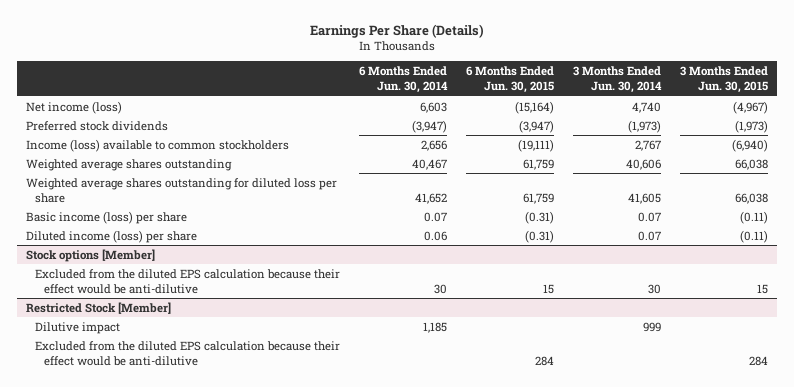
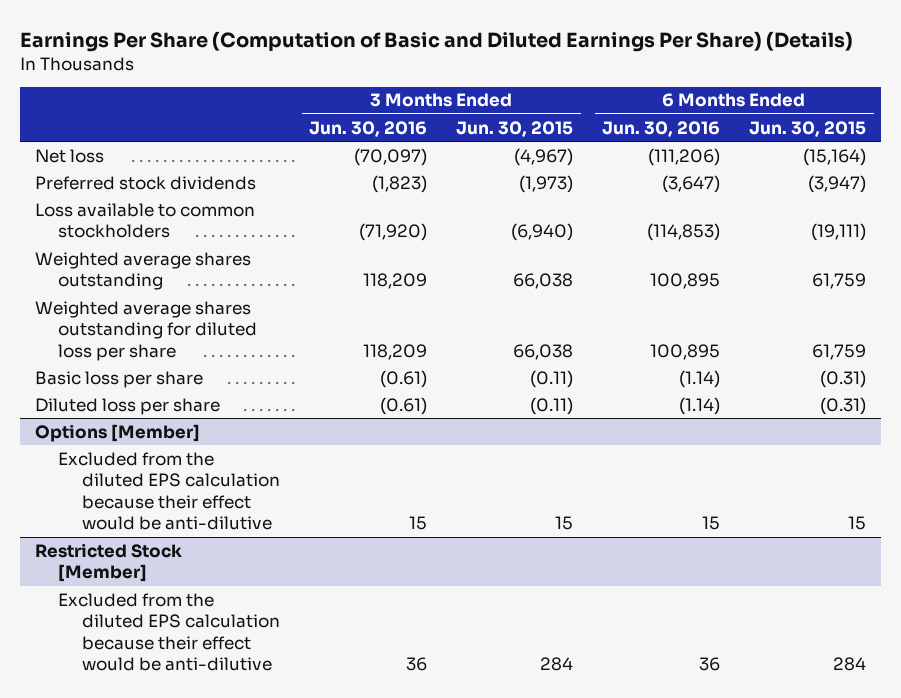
- Earnings Per Share (Details)
+ Earnings Per Share (Computation of Basic and Diluted Earnings Per Share) (Details)
- | 6 Months Ended Jun. 30, 2014 | 6 Months Ended Jun. 30, 2015 | 3 Months Ended Jun. 30, 2014 | 3 Months Ended Jun. 30, 2015
+ | 3 Months Ended Jun. 30, 2016 | 3 Months Ended Jun. 30, 2015 | 6 Months Ended Jun. 30, 2016 | 6 Months Ended Jun. 30, 2015
- Net income (loss) | 6,603 | (15,164) | 4,740 | (4,967)
+ Net loss | (70,097) | (4,967) | (111,206) | (15,164)
- Income (loss) available to common stockholders | 2,656 | (19,111) | 2,767 | (6,940)
+ Loss available to common stockholders | (71,920) | (6,940) | (114,853) | (19,111)
- Basic income (loss) per share | 0.07 | (0.31) | 0.07 | (0.11)
- Diluted income (loss) per share | 0.06 | (0.31) | 0.07 | (0.11)
- Stock options [Member]
+ Basic loss per share | (0.61) | (0.11) | (1.14) | (0.31)
+ Diluted loss per share | (0.61) | (0.11) | (1.14) | (0.31)
+ Options [Member]
@ Restricted Stock [Member]
- Dilutive impact | 1,185 | | 999 |

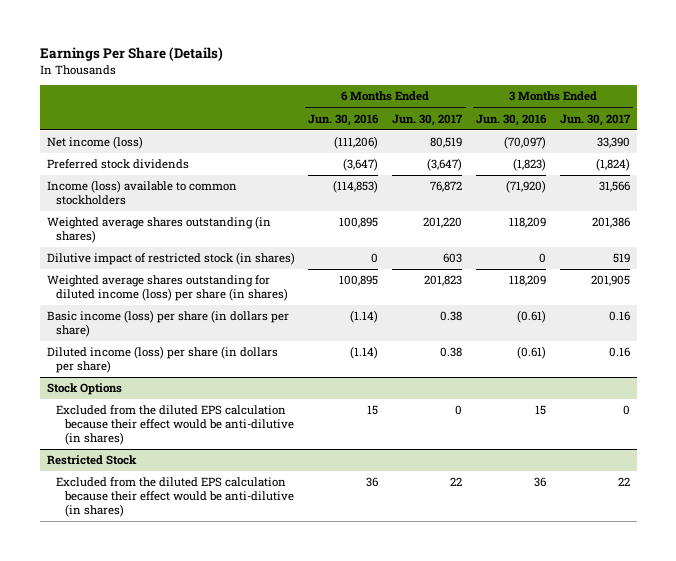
- Earnings Per Share (Computation of Basic and Diluted Earnings Per Share) (Details)
+ Earnings Per Share (Details)
- | 3 Months Ended Jun. 30, 2016 | 3 Months Ended Jun. 30, 2015 | 6 Months Ended Jun. 30, 2016 | 6 Months Ended Jun. 30, 2015
+ | 6 Months Ended Jun. 30, 2016 | 6 Months Ended Jun. 30, 2017 | 3 Months Ended Jun. 30, 2016 | 3 Months Ended Jun. 30, 2017
- Net loss | (70,097) | (4,967) | (111,206) | (15,164)
+ Net income (loss) | (111,206) | 80,519 | (70,097) | 33,390
- Loss available to common stockholders | (71,920) | (6,940) | (114,853) | (19,111)
- Weighted average shares outstanding | 118,209 | 66,038 | 100,895 | 61,759
- Weighted average shares outstanding for diluted loss per share | 118,209 | 66,038 | 100,895 | 61,759
- Basic loss per share | (0.61) | (0.11) | (1.14) | (0.31)
- Diluted loss per share | (0.61) | (0.11) | (1.14) | (0.31)
- Options [Member]
- Excluded from the diluted EPS calculation because their effect would be anti-dilutive | 15 | 15 | 15 | 15
- Restricted Stock [Member]
- Excluded from the diluted EPS calculation because their effect would be anti-dilutive | 36 | 284 | 36 | 284
+ Income (loss) available to common stockholders | (114,853) | 76,872 | (71,920) | 31,566
+ Weighted average shares outstanding (in shares) | 100,895 | 201,220 | 118,209 | 201,386
+ Dilutive impact of restricted stock (in shares) | 0 | 603 | 0 | 519
+ Weighted average shares outstanding for diluted income (loss) per share (in shares) | 100,895 | 201,823 | 118,209 | 201,905
+ Basic income (loss) per share (in dollars per share) | (1.14) | 0.38 | (0.61) | 0.16
+ Diluted income (loss) per share (in dollars per share) | (1.14) | 0.38 | (0.61) | 0.16
+ Stock Options
+ Excluded from the diluted EPS calculation because their effect would be anti-dilutive (in shares) | 15 | 0 | 15 | 0
+ Restricted Stock
+ Excluded from the diluted EPS calculation because their effect would be anti-dilutive (in shares) | 36 | 22 | 36 | 22

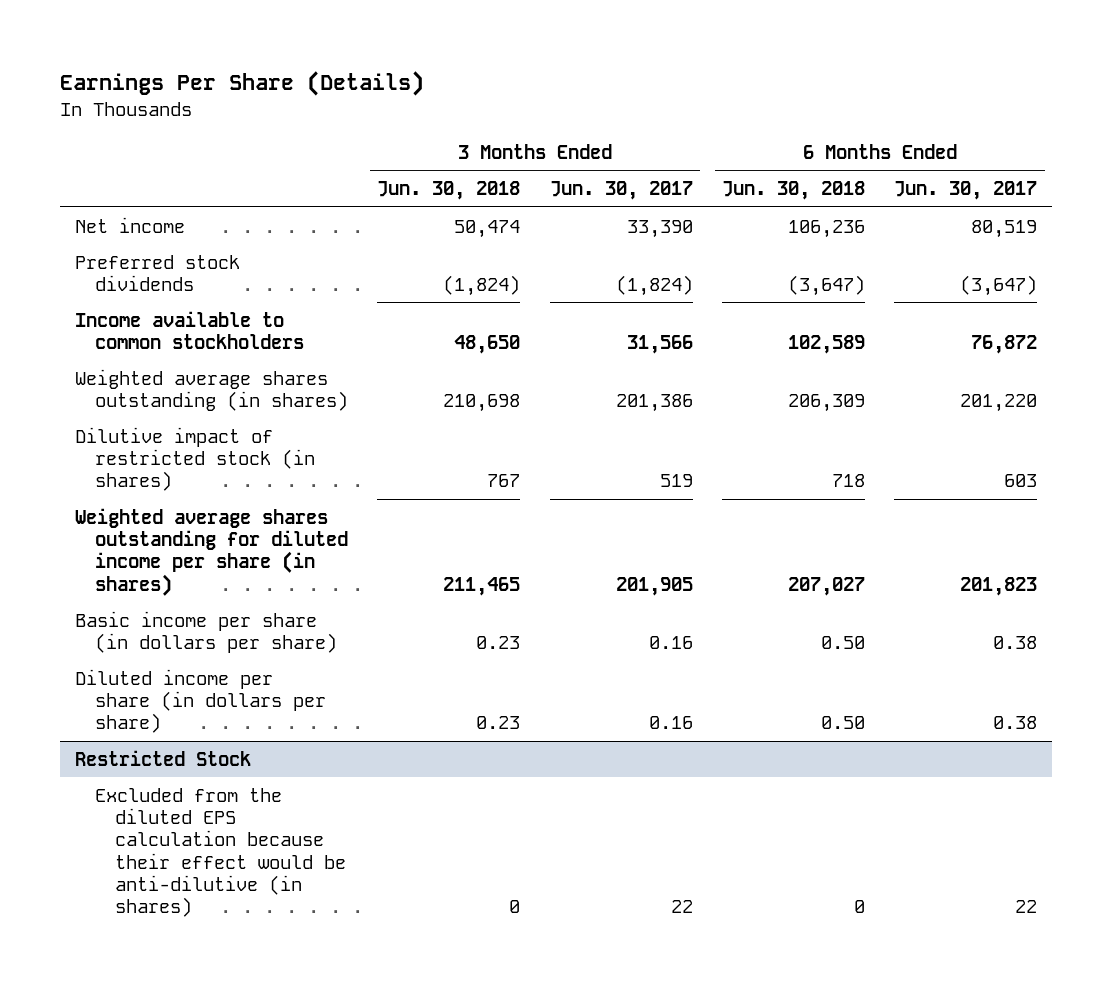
- | 6 Months Ended Jun. 30, 2016 | 6 Months Ended Jun. 30, 2017 | 3 Months Ended Jun. 30, 2016 | 3 Months Ended Jun. 30, 2017
+ | 3 Months Ended Jun. 30, 2018 | 3 Months Ended Jun. 30, 2017 | 6 Months Ended Jun. 30, 2018 | 6 Months Ended Jun. 30, 2017
- Net income (loss) | (111,206) | 80,519 | (70,097) | 33,390
+ Net income | 50,474 | 33,390 | 106,236 | 80,519
- Income (loss) available to common stockholders | (114,853) | 76,872 | (71,920) | 31,566
+ Income available to common stockholders | 48,650 | 31,566 | 102,589 | 76,872
- Weighted average shares outstanding for diluted income (loss) per share (in shares) | 100,895 | 201,823 | 118,209 | 201,905
- Basic income (loss) per share (in dollars per share) | (1.14) | 0.38 | (0.61) | 0.16
- Diluted income (loss) per share (in dollars per share) | (1.14) | 0.38 | (0.61) | 0.16
- Stock Options
- Excluded from the diluted EPS calculation because their effect would be anti-dilutive (in shares) | 15 | 0 | 15 | 0
+ Weighted average shares outstanding for diluted income per share (in shares) | 211,465 | 201,905 | 207,027 | 201,823
+ Basic income per share (in dollars per share) | 0.23 | 0.16 | 0.50 | 0.38
+ Diluted income per share (in dollars per share) | 0.23 | 0.16 | 0.50 | 0.38

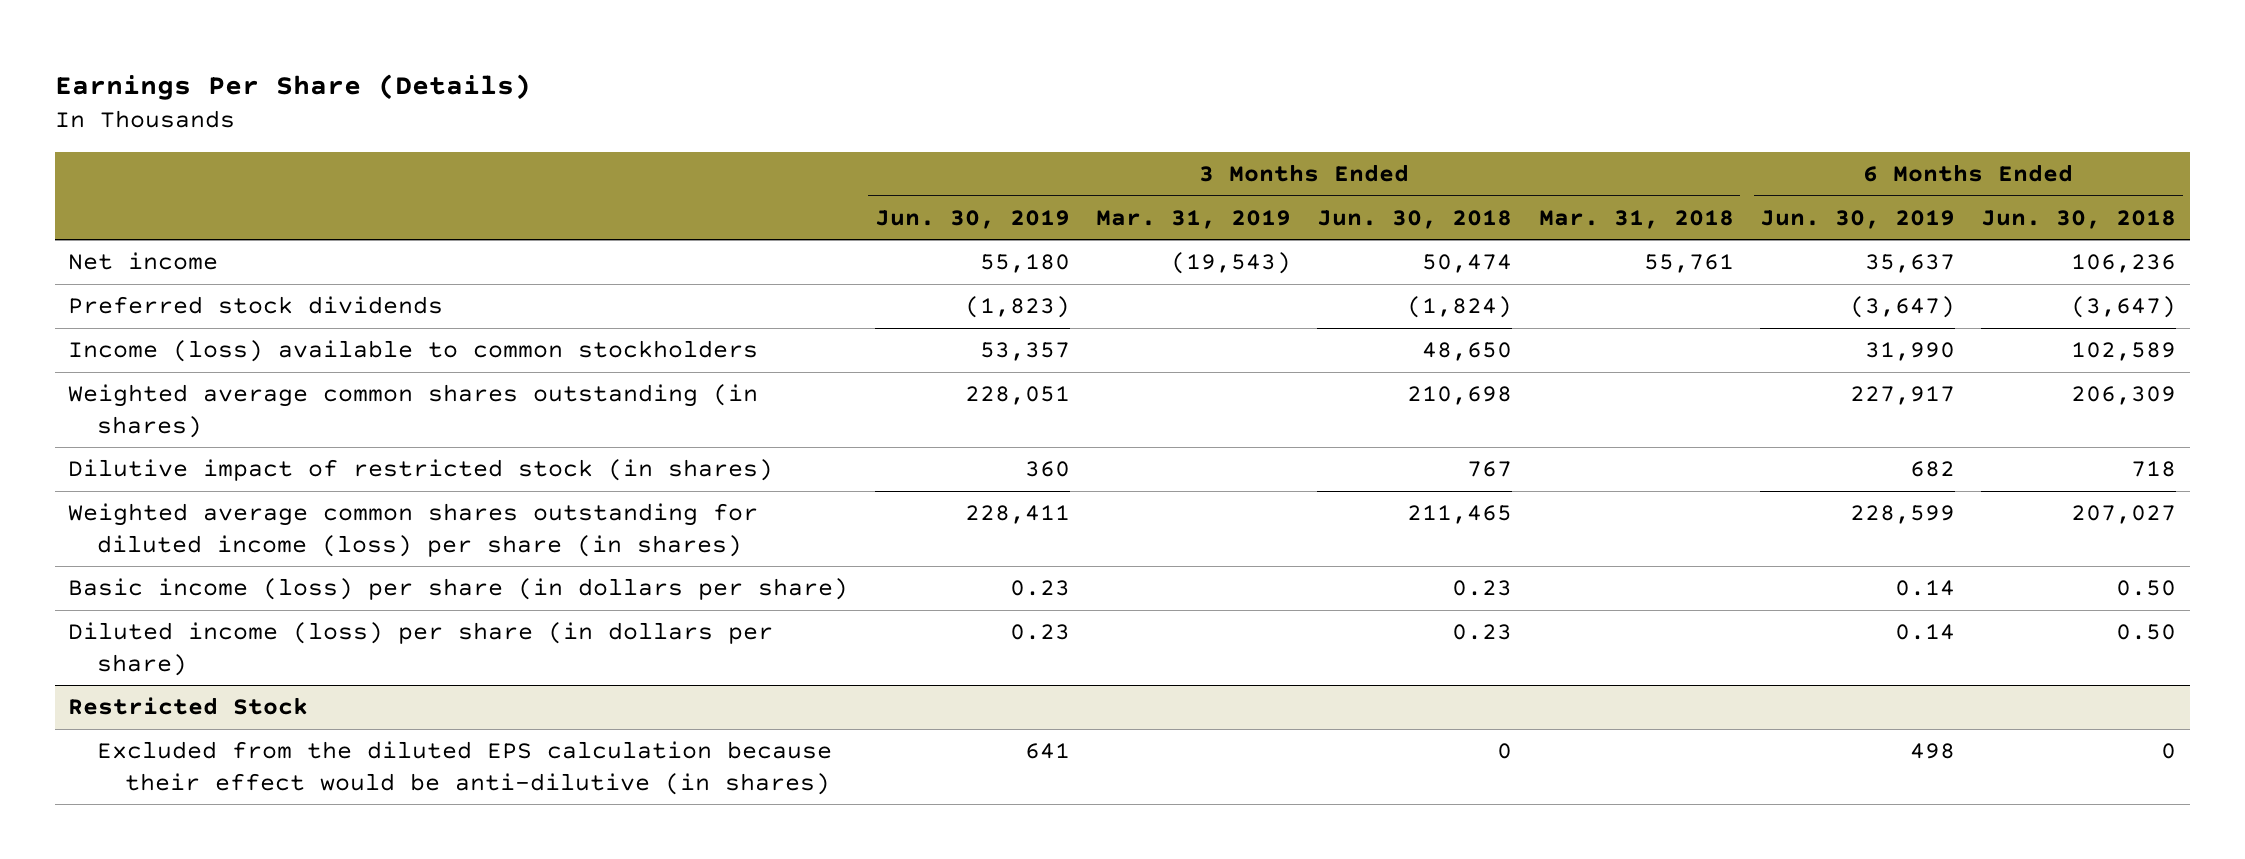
- | 3 Months Ended Jun. 30, 2018 | 3 Months Ended Jun. 30, 2017 | 6 Months Ended Jun. 30, 2018 | 6 Months Ended Jun. 30, 2017
+ | 3 Months Ended Jun. 30, 2019 | 3 Months Ended Mar. 31, 2019 | 3 Months Ended Jun. 30, 2018 | 3 Months Ended Mar. 31, 2018 | 6 Months Ended Jun. 30, 2019 | 6 Months Ended Jun. 30, 2018
- Income available to common stockholders | 48,650 | 31,566 | 102,589 | 76,872
- Weighted average shares outstanding (in shares) | 210,698 | 201,386 | 206,309 | 201,220
+ Income (loss) available to common stockholders | 53,357 | | 48,650 | | 31,990 | 102,589
+ Weighted average common shares outstanding (in shares) | 228,051 | | 210,698 | | 227,917 | 206,309
- Weighted average shares outstanding for diluted income per share (in shares) | 211,465 | 201,905 | 207,027 | 201,823
- Basic income per share (in dollars per share) | 0.23 | 0.16 | 0.50 | 0.38
- Diluted income per share (in dollars per share) | 0.23 | 0.16 | 0.50 | 0.38
+ Weighted average common shares outstanding for diluted income (loss) per share (in shares) | 228,411 | | 211,465 | | 228,599 | 207,027
+ Basic income (loss) per share (in dollars per share) | 0.23 | | 0.23 | | 0.14 | 0.50
+ Diluted income (loss) per share (in dollars per share) | 0.23 | | 0.23 | | 0.14 | 0.50

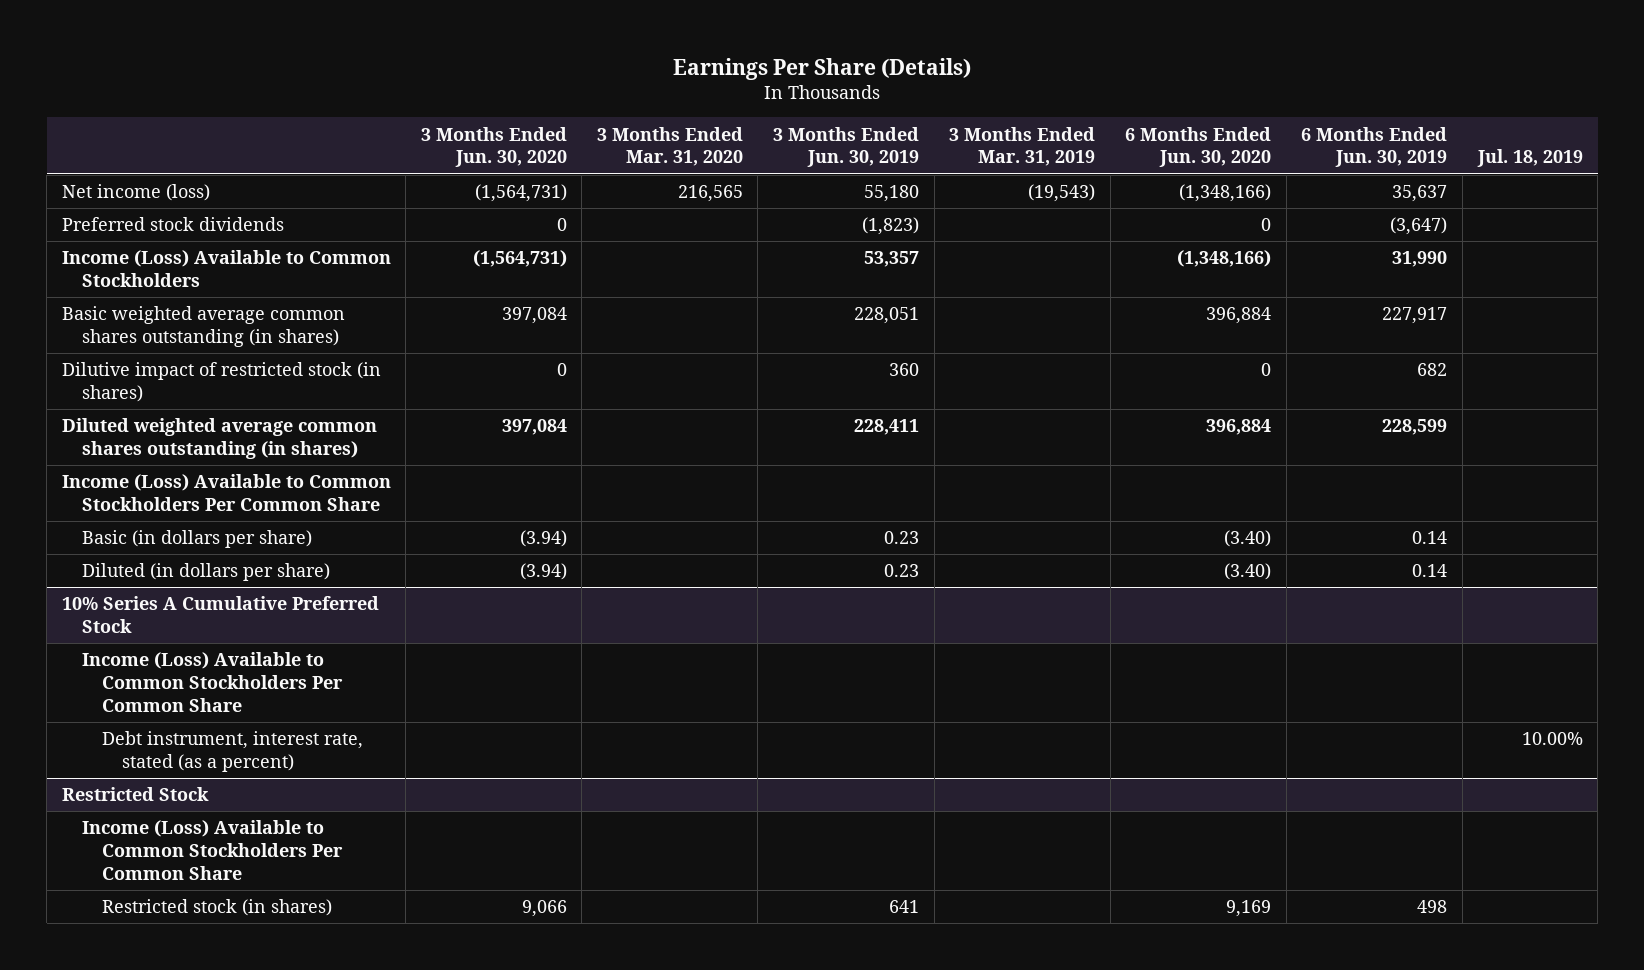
- | 3 Months Ended Jun. 30, 2019 | 3 Months Ended Mar. 31, 2019 | 3 Months Ended Jun. 30, 2018 | 3 Months Ended Mar. 31, 2018 | 6 Months Ended Jun. 30, 2019 | 6 Months Ended Jun. 30, 2018
+ | 3 Months Ended Jun. 30, 2020 | 3 Months Ended Mar. 31, 2020 | 3 Months Ended Jun. 30, 2019 | 3 Months Ended Mar. 31, 2019 | 6 Months Ended Jun. 30, 2020 | 6 Months Ended Jun. 30, 2019 | Jul. 18, 2019
- Net income | 55,180 | (19,543) | 50,474 | 55,761 | 35,637 | 106,236
+ Net income (loss) | (1,564,731) | 216,565 | 55,180 | (19,543) | (1,348,166) | 35,637 |
- Income (loss) available to common stockholders | 53,357 | | 48,650 | | 31,990 | 102,589
- Weighted average common shares outstanding (in shares) | 228,051 | | 210,698 | | 227,917 | 206,309
+ Income (Loss) Available to Common Stockholders | (1,564,731) | | 53,357 | | (1,348,166) | 31,990 |
+ Basic weighted average common shares outstanding (in shares) | 397,084 | | 228,051 | | 396,884 | 227,917 |
- Weighted average common shares outstanding for diluted income (loss) per share (in shares) | 228,411 | | 211,465 | | 228,599 | 207,027
- Basic income (loss) per share (in dollars per share) | 0.23 | | 0.23 | | 0.14 | 0.50
- Diluted income (loss) per share (in dollars per share) | 0.23 | | 0.23 | | 0.14 | 0.50
+ Diluted weighted average common shares outstanding (in shares) | 397,084 | | 228,411 | | 396,884 | 228,599 |
+ Income (Loss) Available to Common Stockholders Per Common Share
+ Basic (in dollars per share) | (3.94) | | 0.23 | | (3.40) | 0.14 |
+ Diluted (in dollars per share) | (3.94) | | 0.23 | | (3.40) | 0.14 |
+ 10% Series A Cumulative Preferred Stock
+ Income (Loss) Available to Common Stockholders Per Common Share
+ Debt instrument, interest rate, stated (as a percent) | | | | | | | 10.00%
@ Restricted Stock
- Excluded from the diluted EPS calculation because their effect would be anti-dilutive (in shares) | 641 | | 0 | | 498 | 0
+ Income (Loss) Available to Common Stockholders Per Common Share
+ Restricted stock (in shares) | 9,066 | | 641 | | 9,169 | 498 |

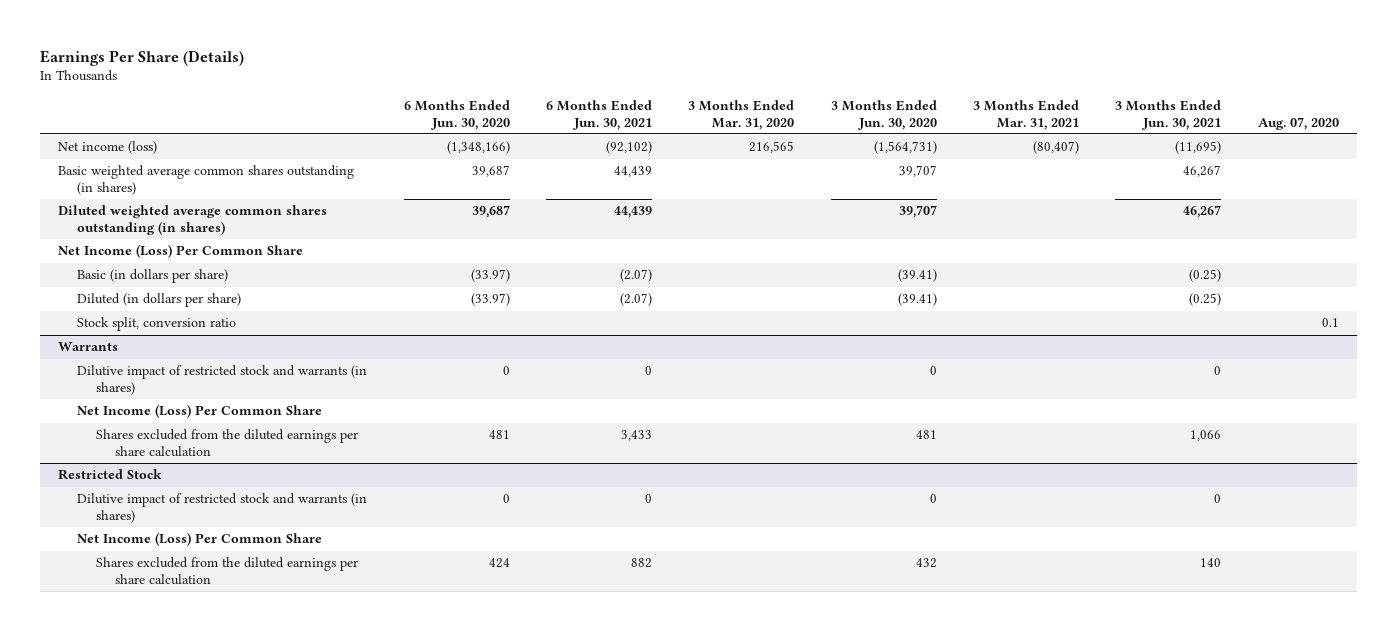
- | 3 Months Ended Jun. 30, 2020 | 3 Months Ended Mar. 31, 2020 | 3 Months Ended Jun. 30, 2019 | 3 Months Ended Mar. 31, 2019 | 6 Months Ended Jun. 30, 2020 | 6 Months Ended Jun. 30, 2019 | Jul. 18, 2019
+ | 6 Months Ended Jun. 30, 2020 | 6 Months Ended Jun. 30, 2021 | 3 Months Ended Mar. 31, 2020 | 3 Months Ended Jun. 30, 2020 | 3 Months Ended Mar. 31, 2021 | 3 Months Ended Jun. 30, 2021 | Aug. 07, 2020
- Preferred stock dividends | 0 | | (1,823) | | 0 | (3,647) |
- Income (Loss) Available to Common Stockholders | (1,564,731) | | 53,357 | | (1,348,166) | 31,990 |
- Basic weighted average common shares outstanding (in shares) | 397,084 | | 228,051 | | 396,884 | 227,917 |
- Dilutive impact of restricted stock (in shares) | 0 | | 360 | | 0 | 682 |
- Diluted weighted average common shares outstanding (in shares) | 397,084 | | 228,411 | | 396,884 | 228,599 |
- Income (Loss) Available to Common Stockholders Per Common Share
- Basic (in dollars per share) | (3.94) | | 0.23 | | (3.40) | 0.14 |
- Diluted (in dollars per share) | (3.94) | | 0.23 | | (3.40) | 0.14 |
- 10% Series A Cumulative Preferred Stock
- Income (Loss) Available to Common Stockholders Per Common Share
- Debt instrument, interest rate, stated (as a percent) | | | | | | | 10.00%
+ Basic weighted average common shares outstanding (in shares) | 39,687 | 44,439 | | 39,707 | | 46,267 |
+ Diluted weighted average common shares outstanding (in shares) | 39,687 | 44,439 | | 39,707 | | 46,267 |
+ Net Income (Loss) Per Common Share
+ Basic (in dollars per share) | (33.97) | (2.07) | | (39.41) | | (0.25) |
+ Diluted (in dollars per share) | (33.97) | (2.07) | | (39.41) | | (0.25) |
+ Stock split, conversion ratio | | | | | | | 0.1
+ Warrants
+ Dilutive impact of restricted stock and warrants (in shares) | 0 | 0 | | 0 | | 0 |
+ Net Income (Loss) Per Common Share
+ Shares excluded from the diluted earnings per share calculation | 481 | 3,433 | | 481 | | 1,066 |
@ Restricted Stock
- Income (Loss) Available to Common Stockholders Per Common Share
- Restricted stock (in shares) | 9,066 | | 641 | | 9,169 | 498 |
+ Dilutive impact of restricted stock and warrants (in shares) | 0 | 0 | | 0 | | 0 |
+ Net Income (Loss) Per Common Share
+ Shares excluded from the diluted earnings per share calculation | 424 | 882 | | 432 | | 140 |

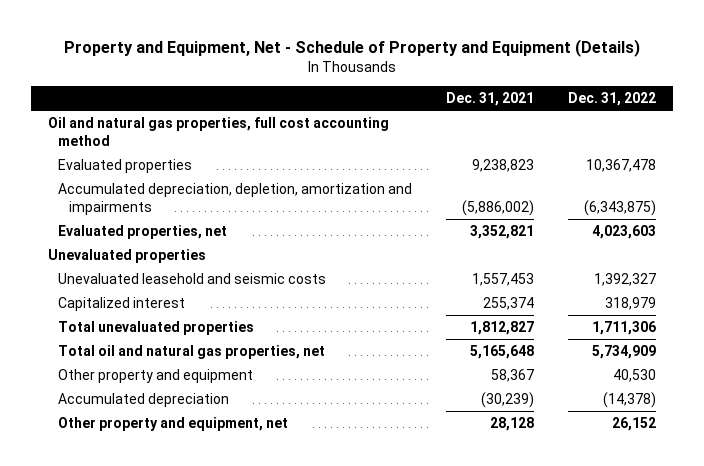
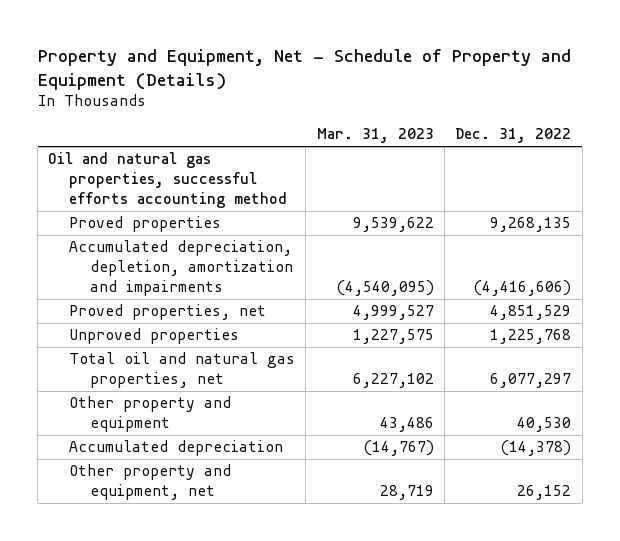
- | Dec. 31, 2021 | Dec. 31, 2022
+ | Mar. 31, 2023 | Dec. 31, 2022
- Oil and natural gas properties, full cost accounting method
- Evaluated properties | 9,238,823 | 10,367,478
- Accumulated depreciation, depletion, amortization and impairments | (5,886,002) | (6,343,875)
- Evaluated properties, net | 3,352,821 | 4,023,603
- Unevaluated properties
- Unevaluated leasehold and seismic costs | 1,557,453 | 1,392,327
- Capitalized interest | 255,374 | 318,979
- Total unevaluated properties | 1,812,827 | 1,711,306
- Total oil and natural gas properties, net | 5,165,648 | 5,734,909
+ Oil and natural gas properties, successful efforts accounting method
+ Proved properties | 9,539,622 | 9,268,135
+ Accumulated depreciation, depletion, amortization and impairments | (4,540,095) | (4,416,606)
+ Proved properties, net | 4,999,527 | 4,851,529
+ Unproved properties | 1,227,575 | 1,225,768
+ Total oil and natural gas properties, net | 6,227,102 | 6,077,297

